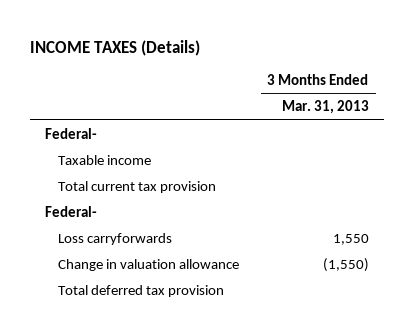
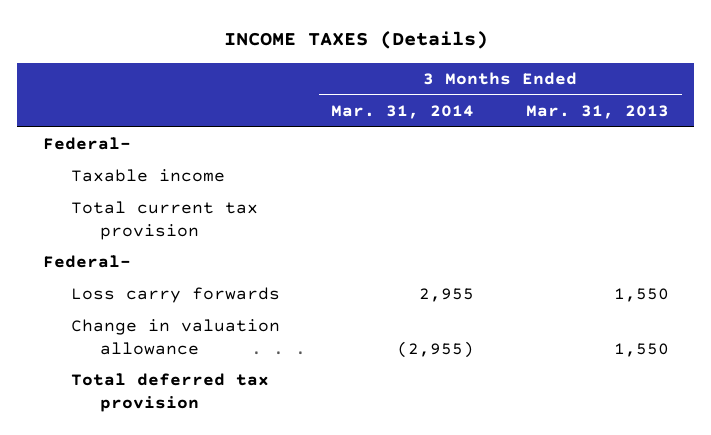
- | 3 Months Ended Mar. 31, 2013
+ | 3 Months Ended Mar. 31, 2014 | 3 Months Ended Mar. 31, 2013
- Loss carryforwards | 1,550
- Change in valuation allowance | (1,550)
+ Loss carry forwards | 2,955 | 1,550
+ Change in valuation allowance | (2,955) | 1,550

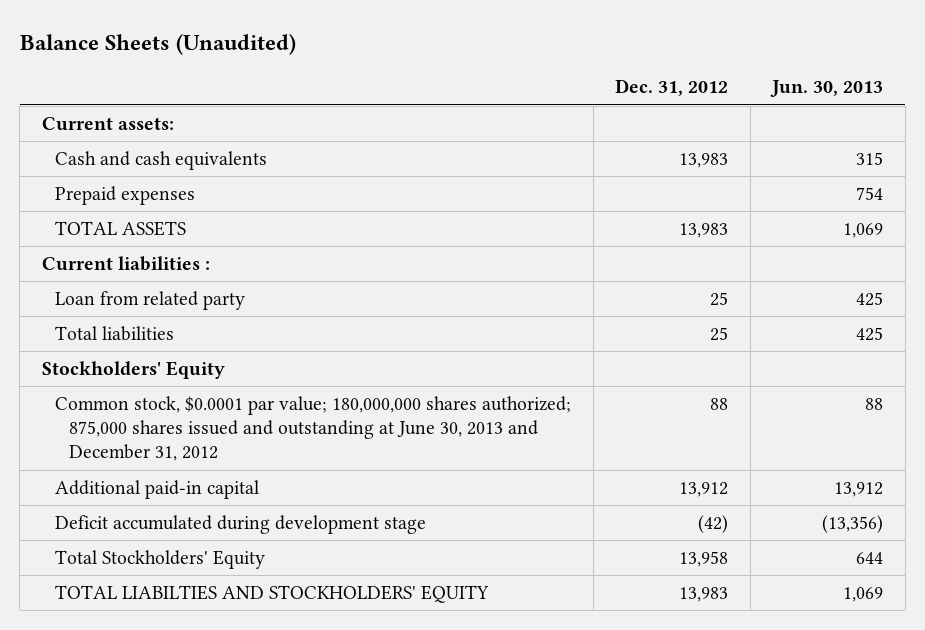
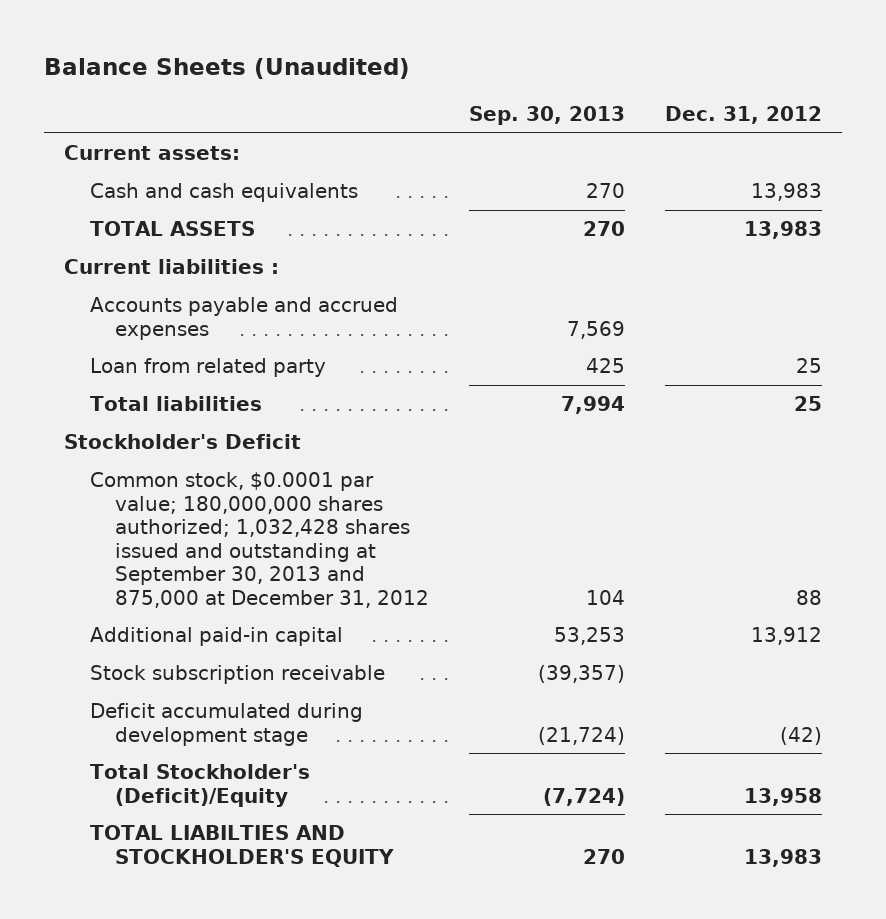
- | Dec. 31, 2012 | Jun. 30, 2013
+ | Sep. 30, 2013 | Dec. 31, 2012
- Prepaid expenses | | 754
+ Accounts payable and accrued expenses | 7,569 |
- Stockholders' Equity
- Common stock, $0.0001 par value; 180,000,000 shares authorized; 875,000 shares issued and outstanding at June 30, 2013 and December 31, 2012 | 88 | 88
+ Stockholder's Deficit
+ Common stock, $0.0001 par value; 180,000,000 shares authorized; 1,032,428 shares issued and outstanding at September 30, 2013 and 875,000 at December 31, 2012 | 104 | 88
+ Stock subscription receivable | (39,357) |
- Total Stockholders' Equity | 13,958 | 644
- TOTAL LIABILTIES AND STOCKHOLDERS' EQUITY | 13,983 | 1,069
+ Total Stockholder's (Deficit)/Equity | (7,724) | 13,958
+ TOTAL LIABILTIES AND STOCKHOLDER'S EQUITY | 270 | 13,983

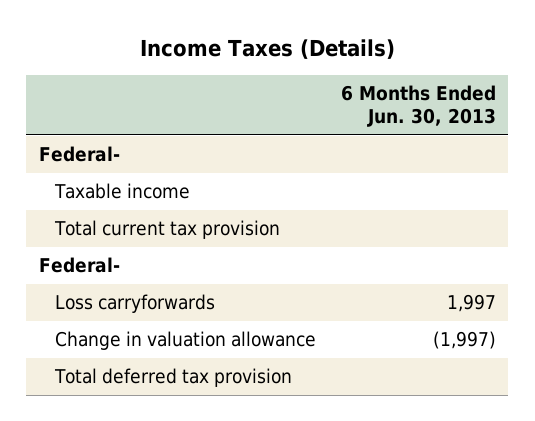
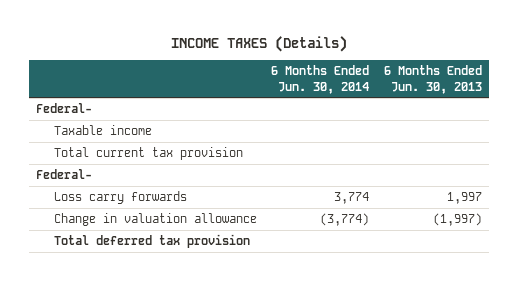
- Income Taxes (Details)
+ INCOME TAXES (Details)
- | 6 Months Ended Jun. 30, 2013
+ | 6 Months Ended Jun. 30, 2014 | 6 Months Ended Jun. 30, 2013
- Loss carryforwards | 1,997
+ Loss carry forwards | 3,774 | 1,997

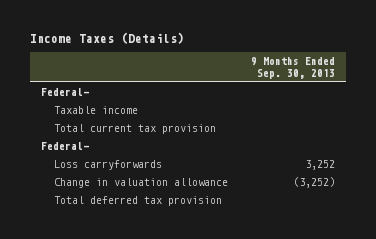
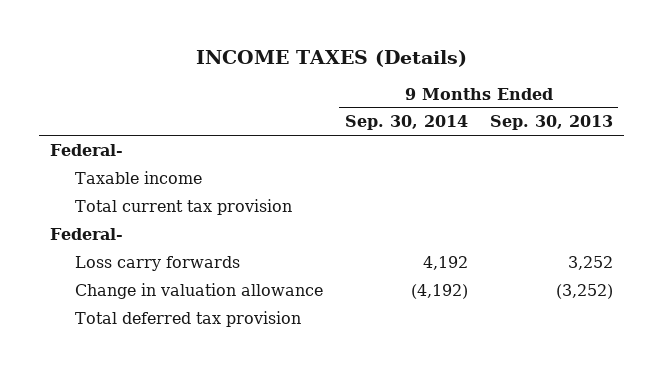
- Income Taxes (Details)
+ INCOME TAXES (Details)
- | 9 Months Ended Sep. 30, 2013
+ | 9 Months Ended Sep. 30, 2014 | 9 Months Ended Sep. 30, 2013
- Loss carryforwards | 3,252
+ Loss carry forwards | 4,192 | 3,252

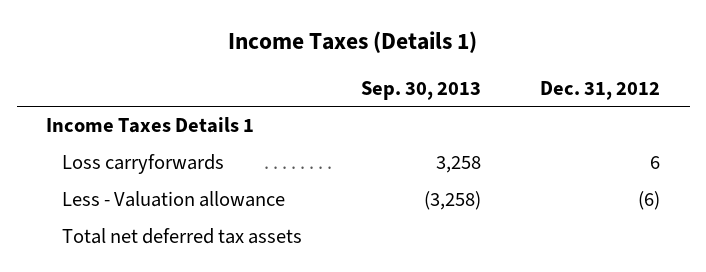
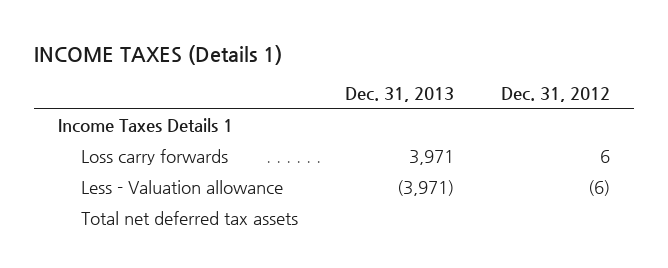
- Income Taxes (Details 1)
+ INCOME TAXES (Details 1)
- | Sep. 30, 2013 | Dec. 31, 2012
+ | Dec. 31, 2013 | Dec. 31, 2012
- Loss carryforwards | 3,258 | 6
+ Loss carry forwards | 3,971 | 6

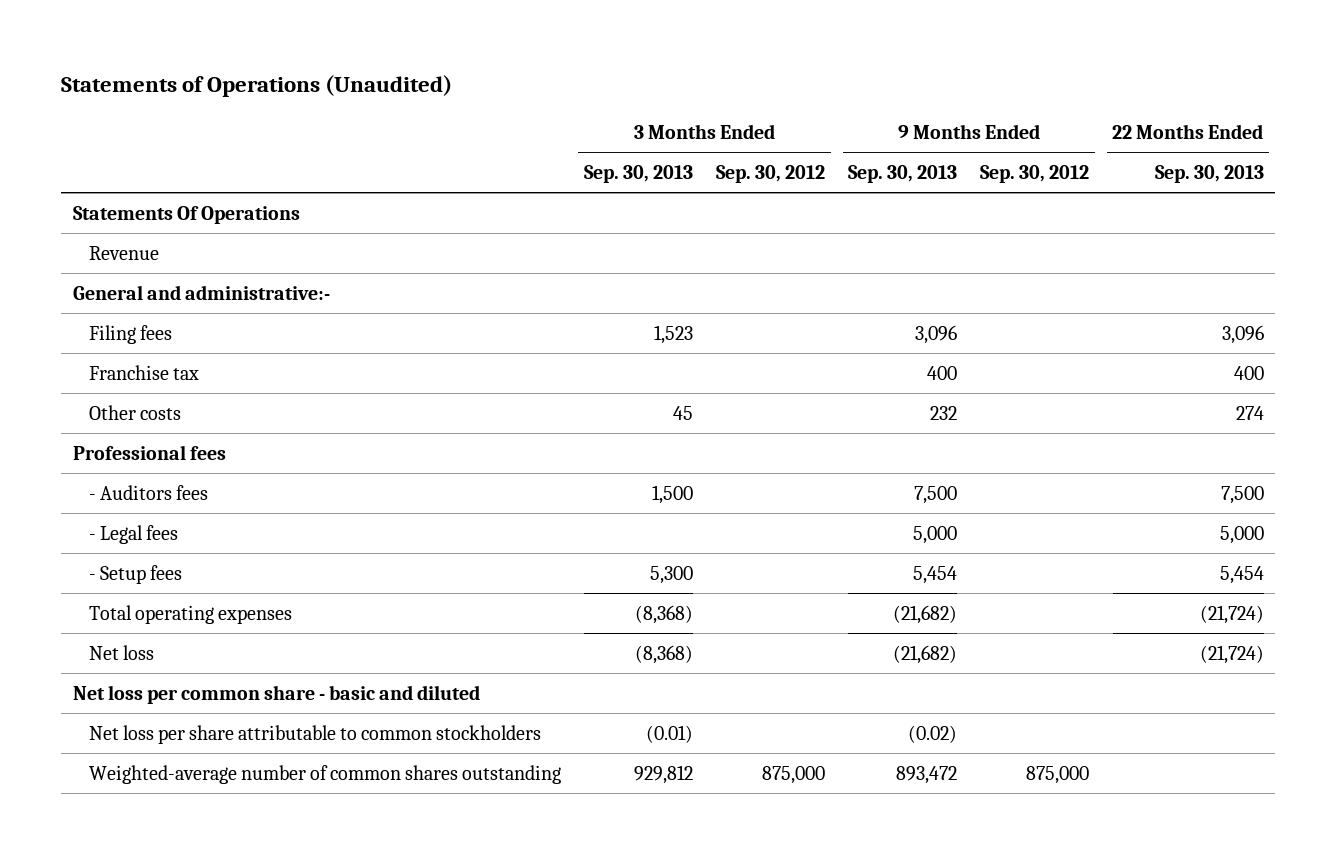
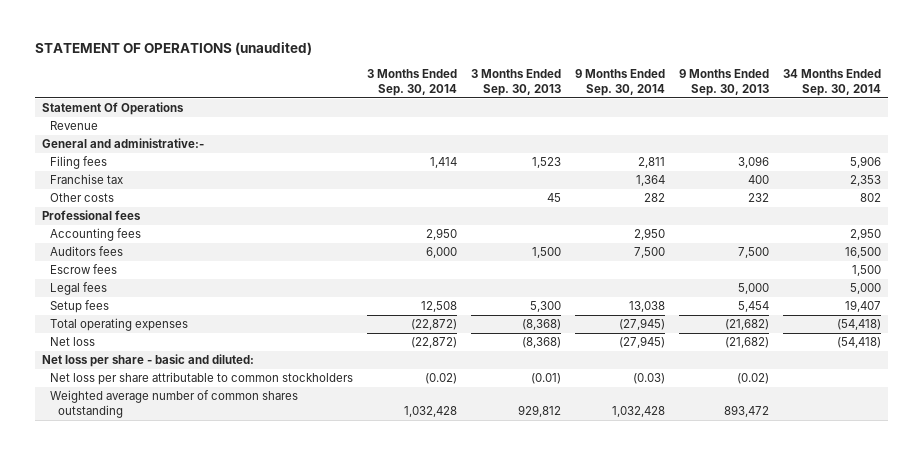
- Statements of Operations (Unaudited)
+ STATEMENT OF OPERATIONS (unaudited)
- | 3 Months Ended Sep. 30, 2013 | 3 Months Ended Sep. 30, 2012 | 9 Months Ended Sep. 30, 2013 | 9 Months Ended Sep. 30, 2012 | 22 Months Ended Sep. 30, 2013
+ | 3 Months Ended Sep. 30, 2014 | 3 Months Ended Sep. 30, 2013 | 9 Months Ended Sep. 30, 2014 | 9 Months Ended Sep. 30, 2013 | 34 Months Ended Sep. 30, 2014
- Statements Of Operations
+ Statement Of Operations
- - Auditors fees | 1,500 | | 7,500 | | 7,500
- - Legal fees | | | 5,000 | | 5,000
- - Setup fees | 5,300 | | 5,454 | | 5,454
+ Accounting fees | 2,950 | | 2,950 | | 2,950
+ Auditors fees | 6,000 | 1,500 | 7,500 | 7,500 | 16,500
+ Escrow fees | | | | | 1,500
+ Legal fees | | | | 5,000 | 5,000
+ Setup fees | 12,508 | 5,300 | 13,038 | 5,454 | 19,407
- Net loss per common share - basic and diluted
+ Net loss per share - basic and diluted:
- Weighted-average number of common shares outstanding | 929,812 | 875,000 | 893,472 | 875,000 |
+ Weighted average number of common shares outstanding | 1,032,428 | 929,812 | 1,032,428 | 893,472 |

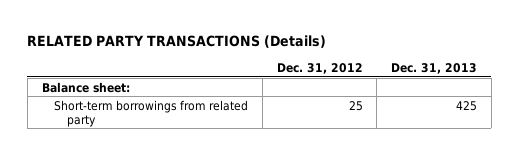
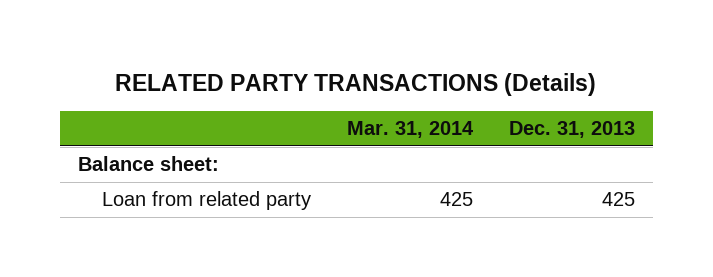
- | Dec. 31, 2012 | Dec. 31, 2013
+ | Mar. 31, 2014 | Dec. 31, 2013
- Short-term borrowings from related party | 25 | 425
+ Loan from related party | 425 | 425

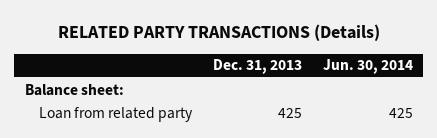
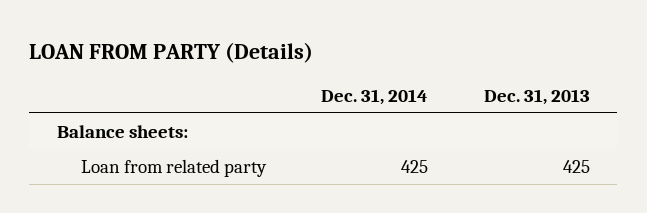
- RELATED PARTY TRANSACTIONS (Details)
+ LOAN FROM PARTY (Details)
- | Dec. 31, 2013 | Jun. 30, 2014
+ | Dec. 31, 2014 | Dec. 31, 2013
- Balance sheet:
+ Balance sheets:

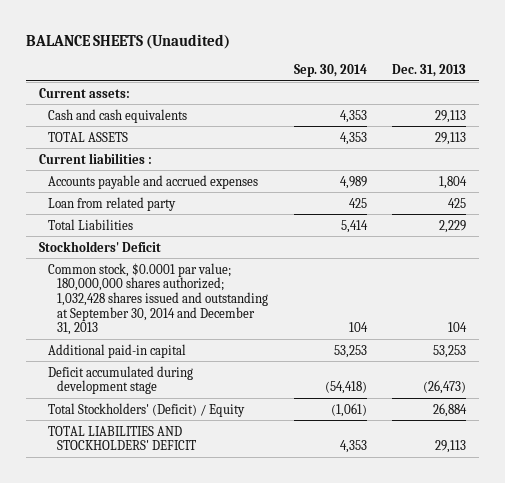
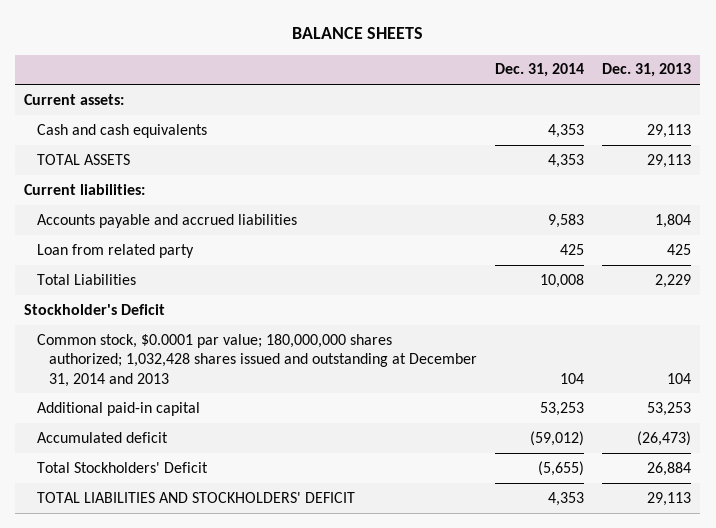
- BALANCE SHEETS (Unaudited)
+ BALANCE SHEETS
- | Sep. 30, 2014 | Dec. 31, 2013
+ | Dec. 31, 2014 | Dec. 31, 2013
- Current liabilities :
- Accounts payable and accrued expenses | 4,989 | 1,804
+ Current liabilities:
+ Accounts payable and accrued liabilities | 9,583 | 1,804
- Stockholders' Deficit
- Common stock, $0.0001 par value; 180,000,000 shares authorized; 1,032,428 shares issued and outstanding at September 30, 2014 and December 31, 2013 | 104 | 104
+ Stockholder's Deficit
+ Common stock, $0.0001 par value; 180,000,000 shares authorized; 1,032,428 shares issued and outstanding at December 31, 2014 and 2013 | 104 | 104
- Deficit accumulated during development stage | (54,418) | (26,473)
- Total Stockholders' (Deficit) / Equity | (1,061) | 26,884
+ Accumulated deficit | (59,012) | (26,473)
+ Total Stockholders' Deficit | (5,655) | 26,884

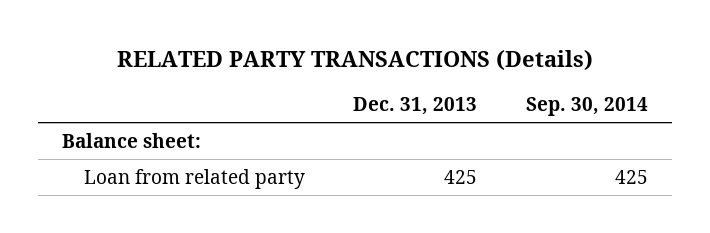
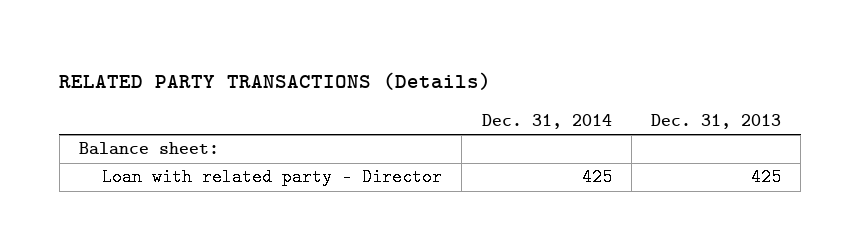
- | Dec. 31, 2013 | Sep. 30, 2014
+ | Dec. 31, 2014 | Dec. 31, 2013
- Loan from related party | 425 | 425
+ Loan with related party - Director | 425 | 425

